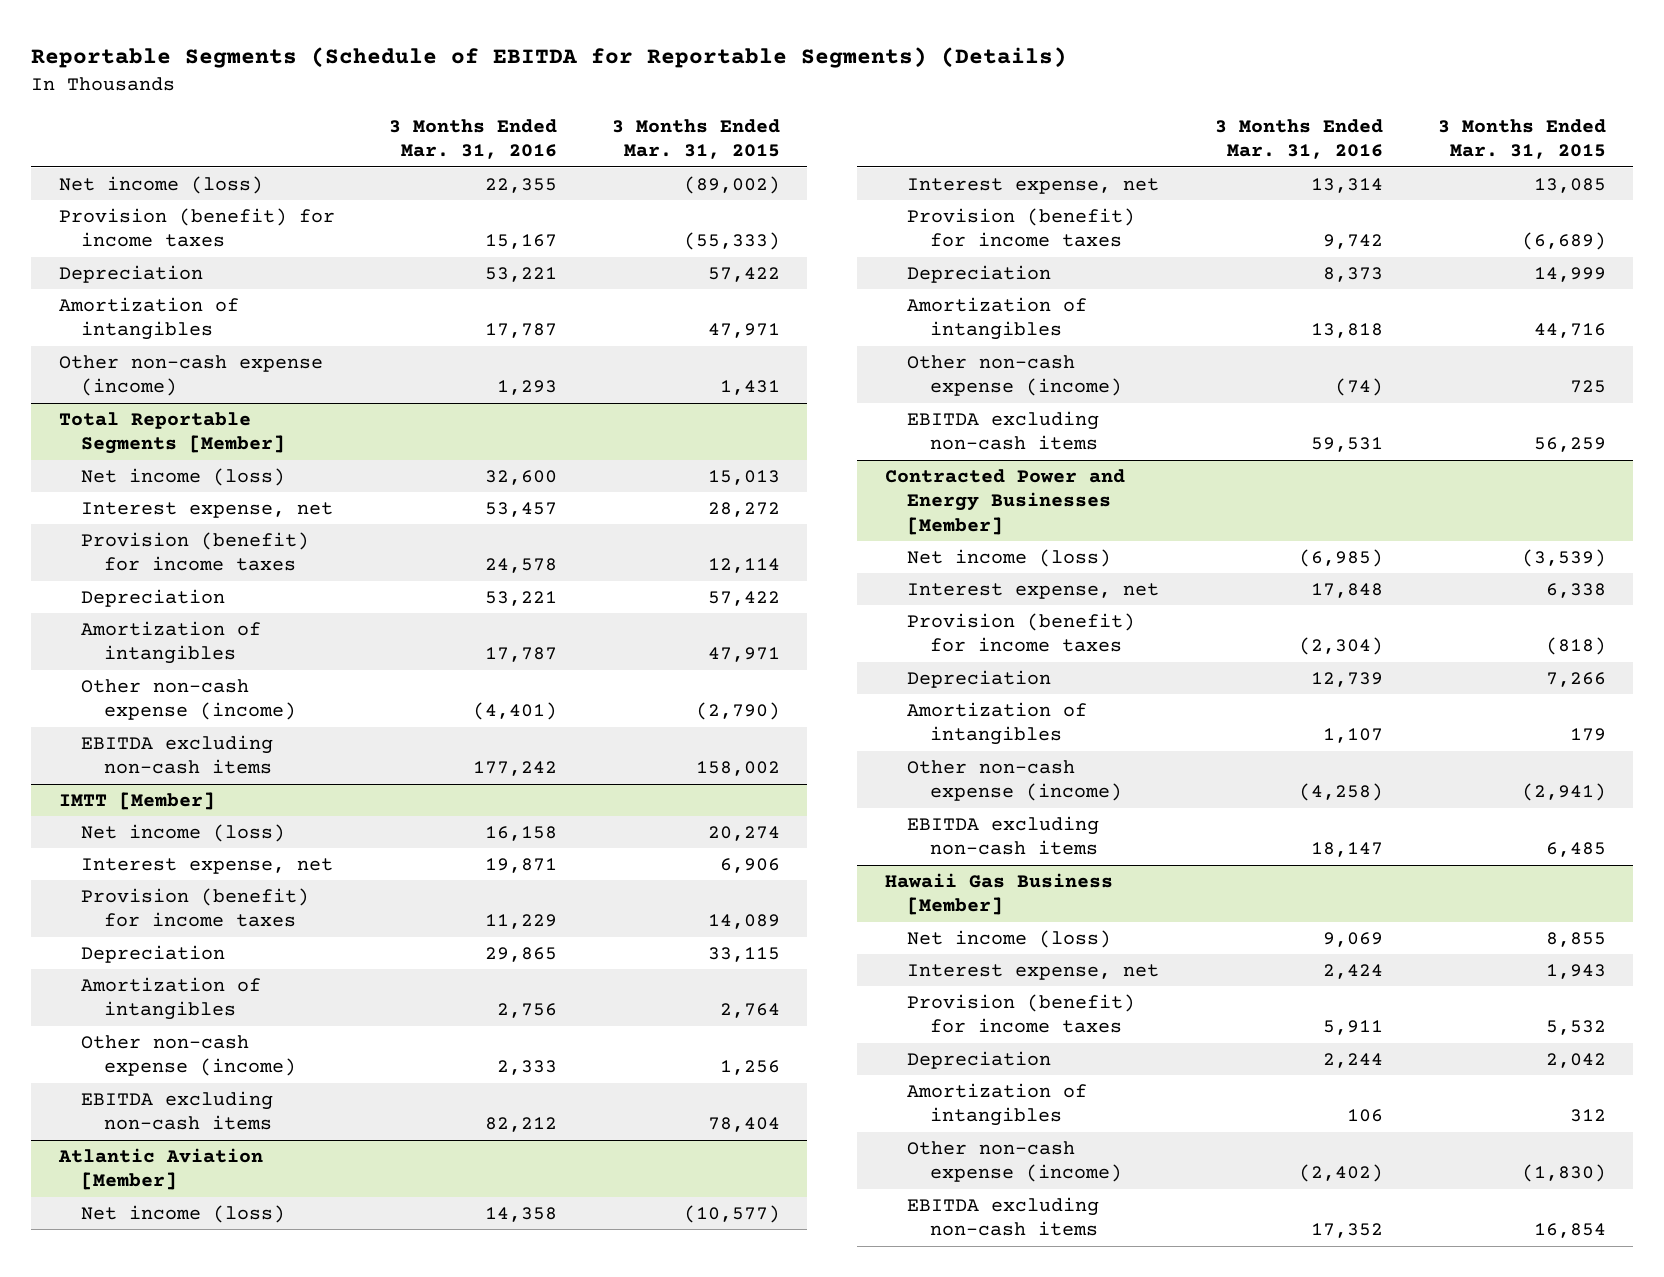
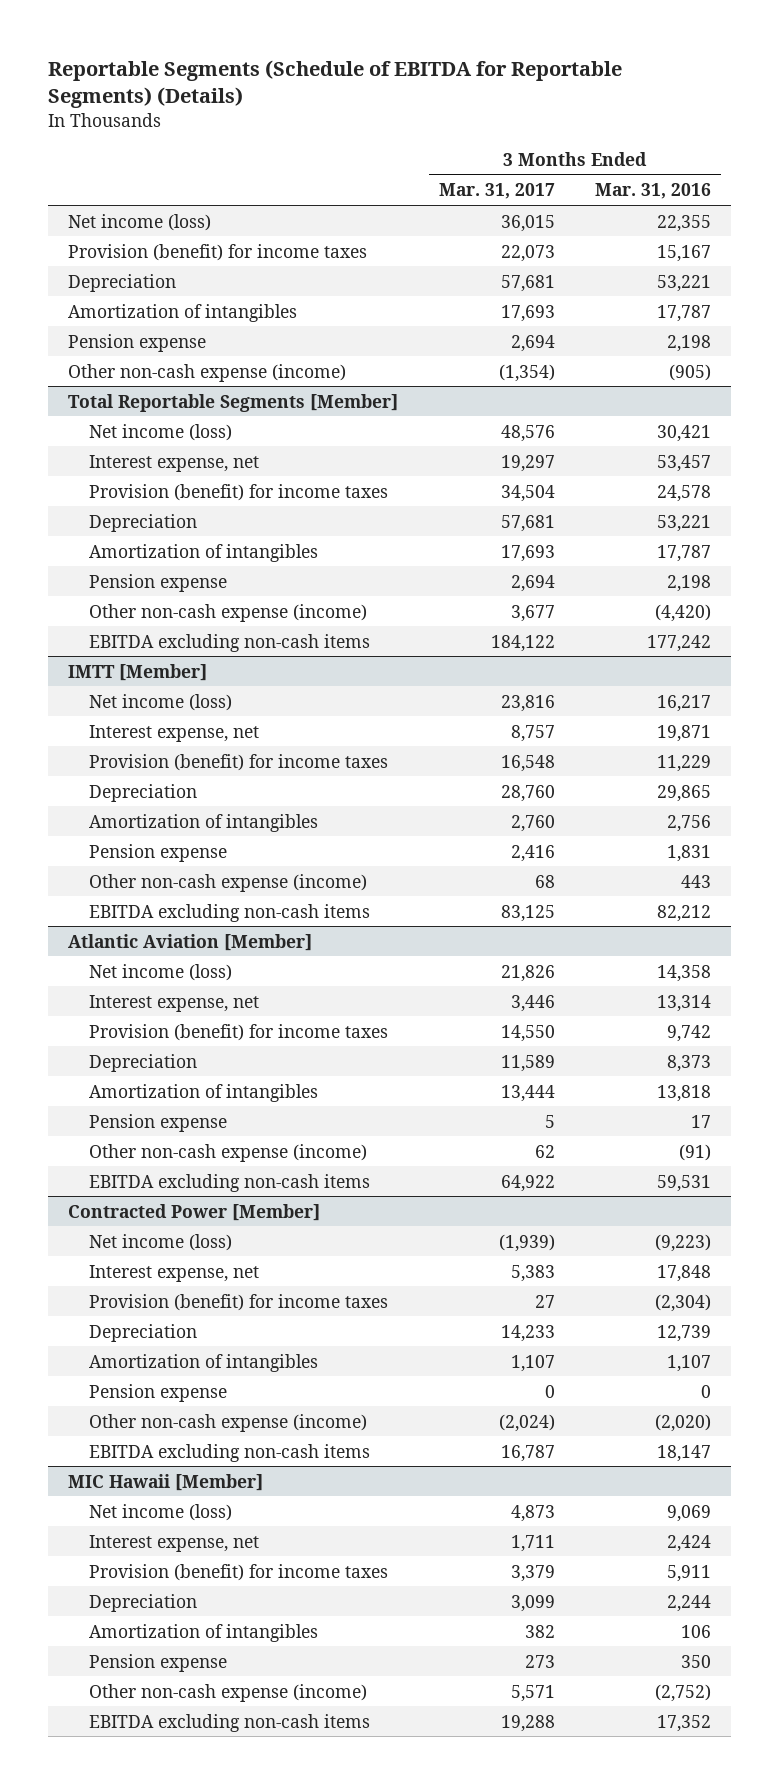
- | 3 Months Ended Mar. 31, 2016 | 3 Months Ended Mar. 31, 2015
+ | 3 Months Ended Mar. 31, 2017 | 3 Months Ended Mar. 31, 2016
- Other non-cash expense (income) | 1,293 | 1,431
+ Pension expense | 2,694 | 2,198
+ Other non-cash expense (income) | (1,354) | (905)
@ Total Reportable Segments [Member]
- Net income (loss) | 32,600 | 15,013
+ Net income (loss) | 48,576 | 30,421
- Other non-cash expense (income) | (4,401) | (2,790)
+ Pension expense | 2,694 | 2,198
+ Other non-cash expense (income) | 3,677 | (4,420)
@ IMTT [Member]
- Net income (loss) | 16,158 | 20,274
+ Net income (loss) | 23,816 | 16,217
- Other non-cash expense (income) | 2,333 | 1,256
+ Pension expense | 2,416 | 1,831
+ Other non-cash expense (income) | 68 | 443
@ Atlantic Aviation [Member]
- Other non-cash expense (income) | (74) | 725
+ Pension expense | 5 | 17
+ Other non-cash expense (income) | 62 | (91)
- Contracted Power and Energy Businesses [Member]
- Net income (loss) | (6,985) | (3,539)
+ Contracted Power [Member]
+ Net income (loss) | (1,939) | (9,223)
- Other non-cash expense (income) | (4,258) | (2,941)
+ Pension expense | 0 | 0
+ Other non-cash expense (income) | (2,024) | (2,020)
- Hawaii Gas Business [Member]
+ MIC Hawaii [Member]
- Other non-cash expense (income) | (2,402) | (1,830)
+ Pension expense | 273 | 350
+ Other non-cash expense (income) | 5,571 | (2,752)

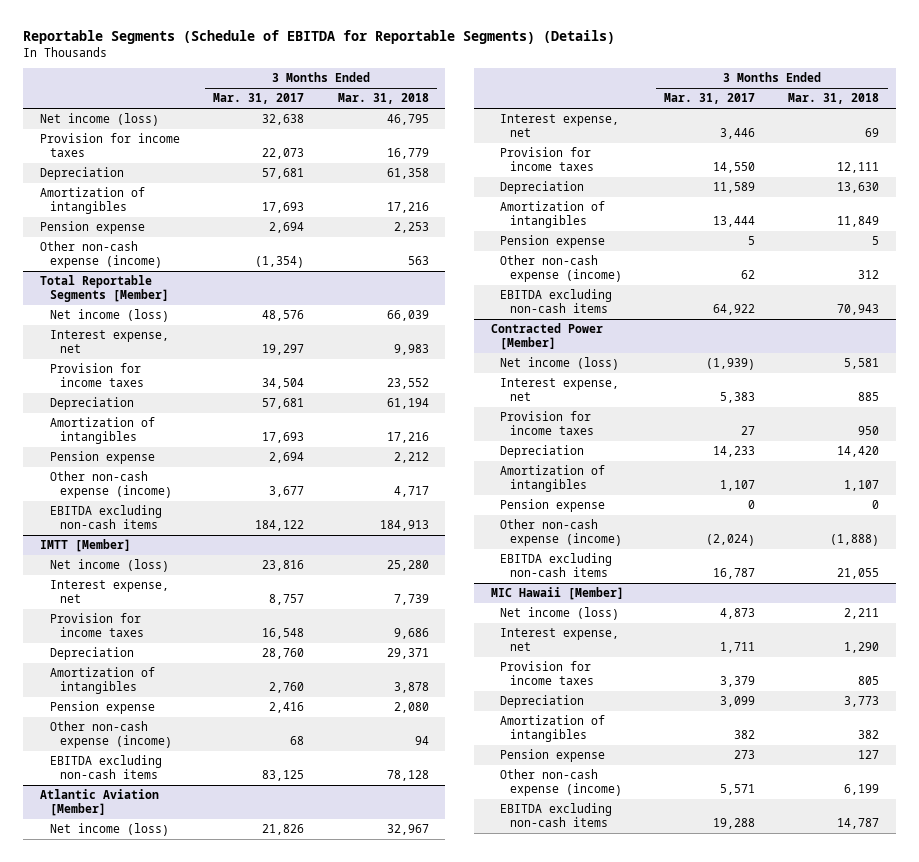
- | 3 Months Ended Mar. 31, 2017 | 3 Months Ended Mar. 31, 2016
+ | 3 Months Ended Mar. 31, 2017 | 3 Months Ended Mar. 31, 2018
- Net income (loss) | 36,015 | 22,355
- Provision (benefit) for income taxes | 22,073 | 15,167
+ Net income (loss) | 32,638 | 46,795
+ Provision for income taxes | 22,073 | 16,779
@ Total Reportable Segments [Member]
- Provision (benefit) for income taxes | 34,504 | 24,578
+ Provision for income taxes | 34,504 | 23,552
@ IMTT [Member]
- Provision (benefit) for income taxes | 16,548 | 11,229
+ Provision for income taxes | 16,548 | 9,686
@ Atlantic Aviation [Member]
- Provision (benefit) for income taxes | 14,550 | 9,742
+ Provision for income taxes | 14,550 | 12,111
@ Contracted Power [Member]
- Provision (benefit) for income taxes | 27 | (2,304)
+ Provision for income taxes | 27 | 950
@ MIC Hawaii [Member]
- Provision (benefit) for income taxes | 3,379 | 5,911
+ Provision for income taxes | 3,379 | 805

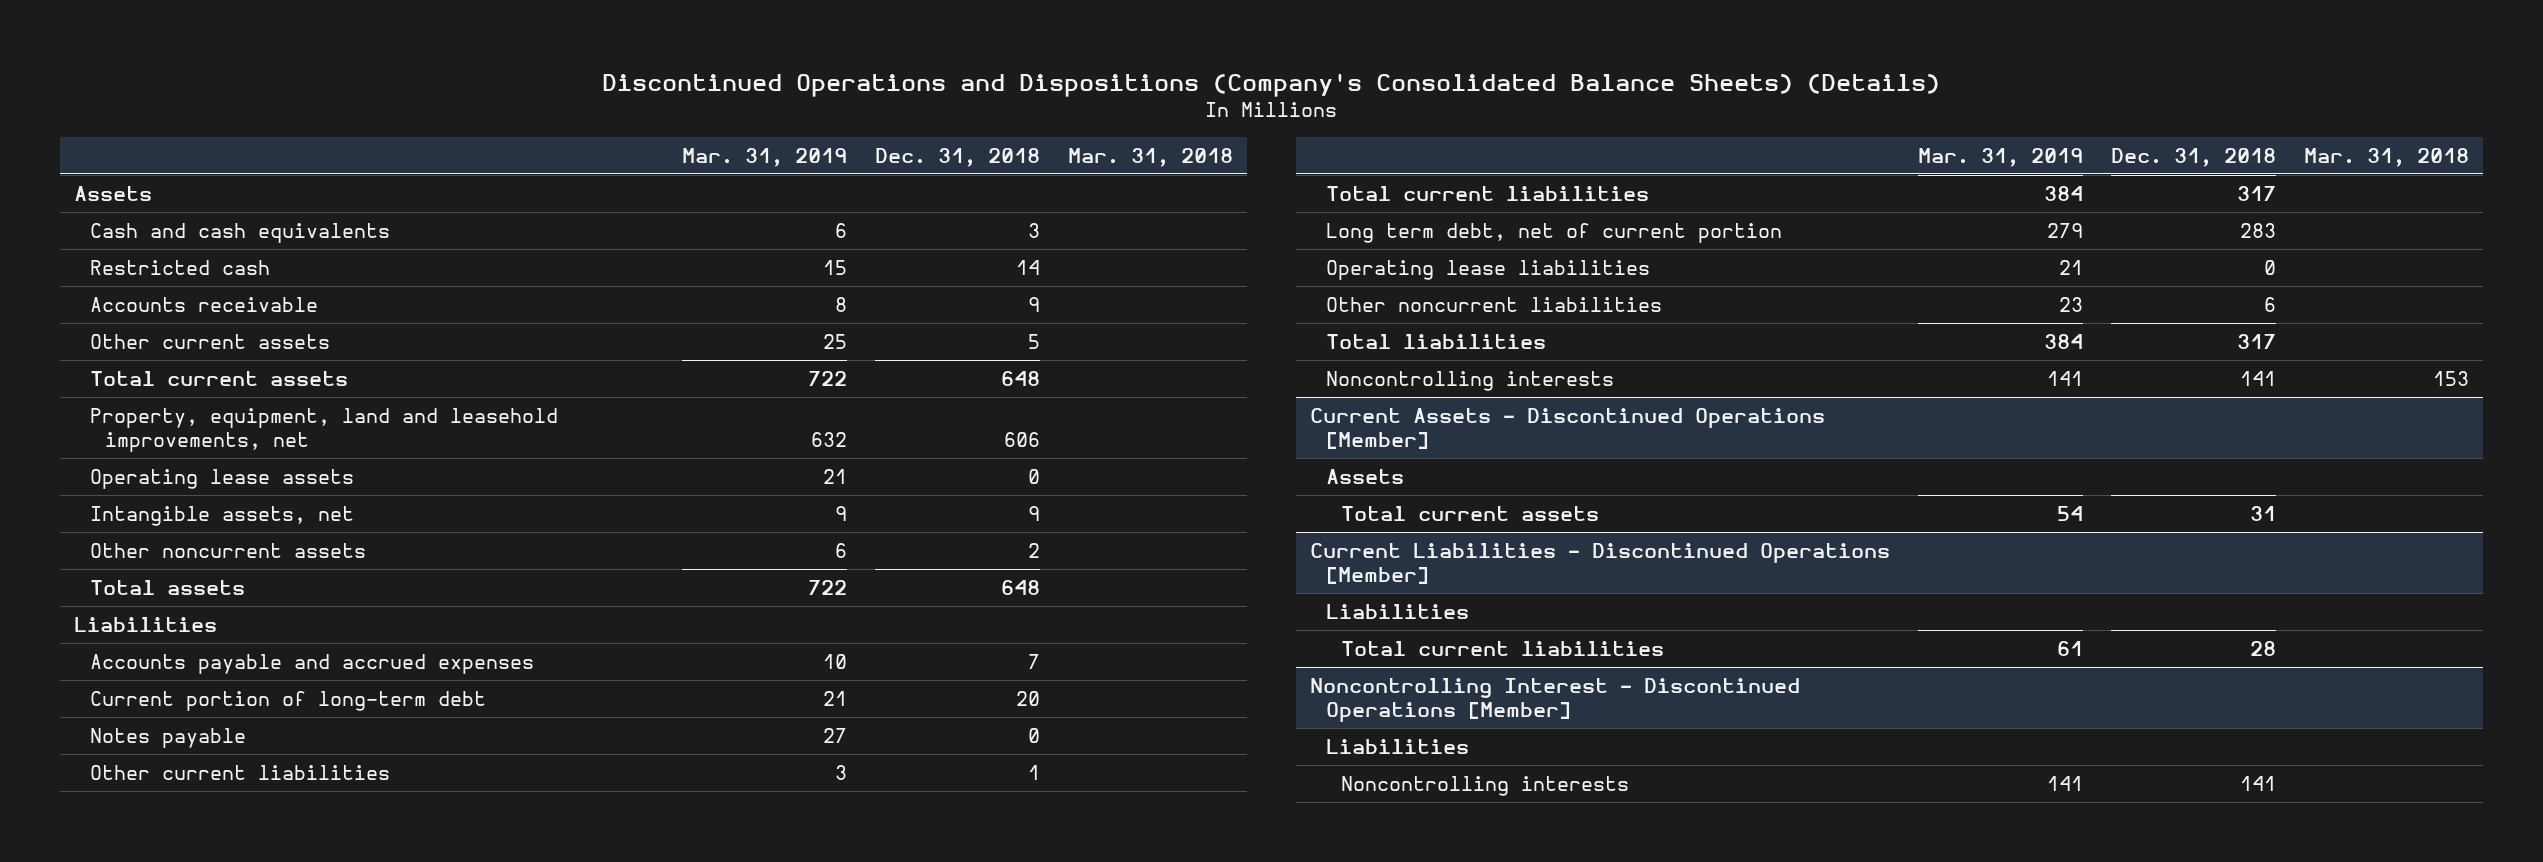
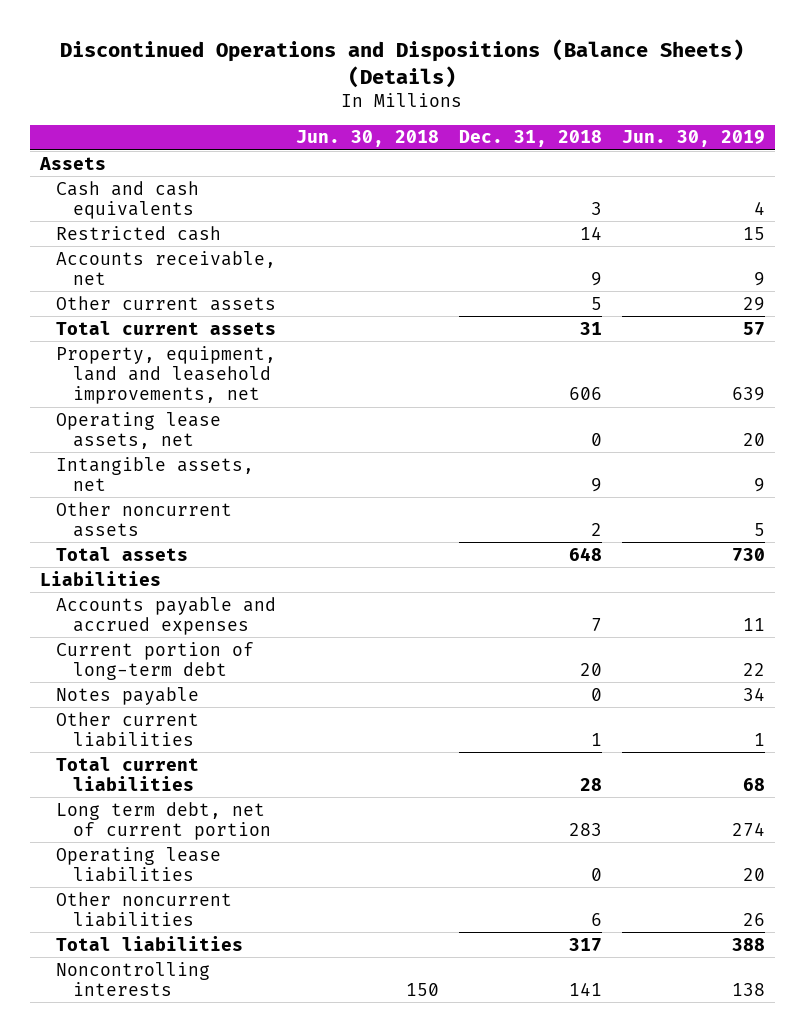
- Discontinued Operations and Dispositions (Company's Consolidated Balance Sheets) (Details)
+ Discontinued Operations and Dispositions (Balance Sheets) (Details)
- | Mar. 31, 2019 | Dec. 31, 2018 | Mar. 31, 2018
+ | Jun. 30, 2018 | Dec. 31, 2018 | Jun. 30, 2019
- Accounts receivable | 8 | 9 |
+ Accounts receivable, net | | 9 | 9
- Total current assets | 722 | 648 |
+ Total current assets | | 31 | 57
- Operating lease assets | 21 | 0 |
+ Operating lease assets, net | | 0 | 20
- Total current liabilities | 384 | 317 |
+ Total current liabilities | | 28 | 68
- Current Assets - Discontinued Operations [Member]
- Assets
- Total current assets | 54 | 31 |
- Current Liabilities - Discontinued Operations [Member]
- Liabilities
- Total current liabilities | 61 | 28 |
- Noncontrolling Interest - Discontinued Operations [Member]
- Liabilities
- Noncontrolling interests | 141 | 141 |

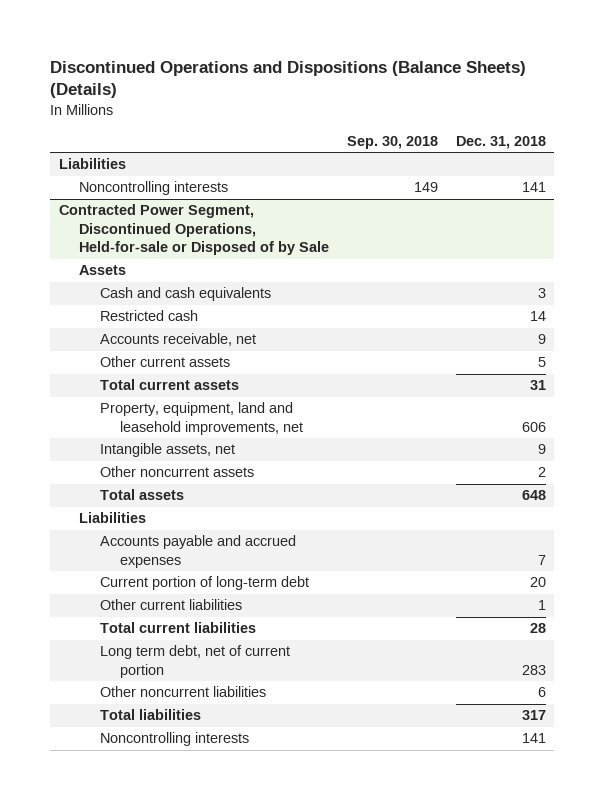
- | Jun. 30, 2018 | Dec. 31, 2018 | Jun. 30, 2019
+ | Sep. 30, 2018 | Dec. 31, 2018
+ Liabilities
+ Noncontrolling interests | 149 | 141
+ Contracted Power Segment, Discontinued Operations, Held-for-sale or Disposed of by Sale
- Operating lease assets, net | | 0 | 20
- Notes payable | | 0 | 34
- Operating lease liabilities | | 0 | 20

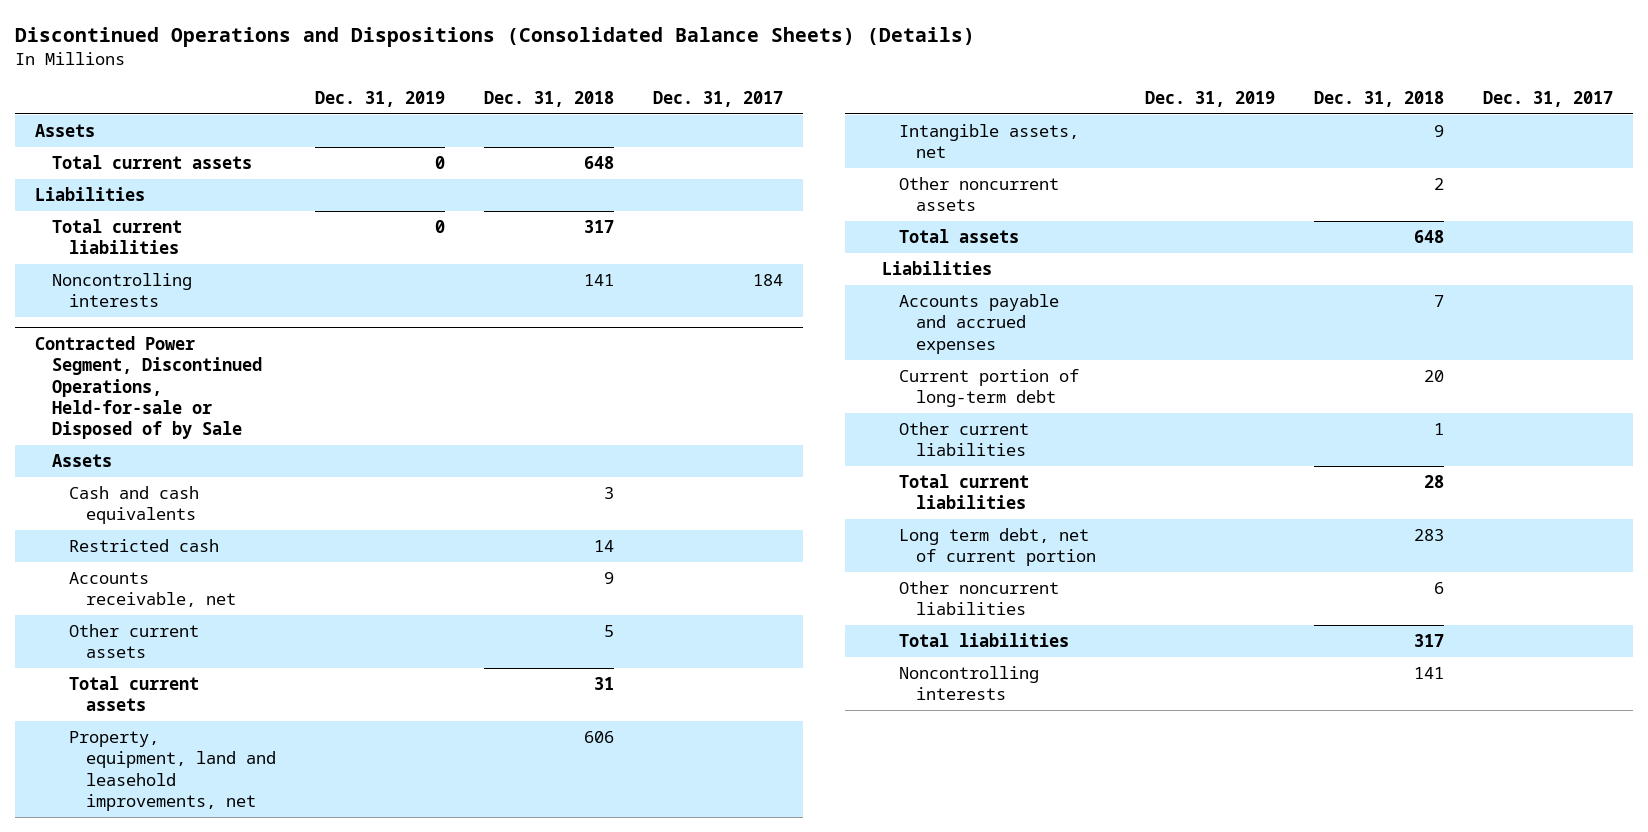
- Discontinued Operations and Dispositions (Balance Sheets) (Details)
+ Discontinued Operations and Dispositions (Consolidated Balance Sheets) (Details)
- | Sep. 30, 2018 | Dec. 31, 2018
+ | Dec. 31, 2019 | Dec. 31, 2018 | Dec. 31, 2017
+ Assets
+ Total current assets | 0 | 648 |
+ Total current liabilities | 0 | 317 |

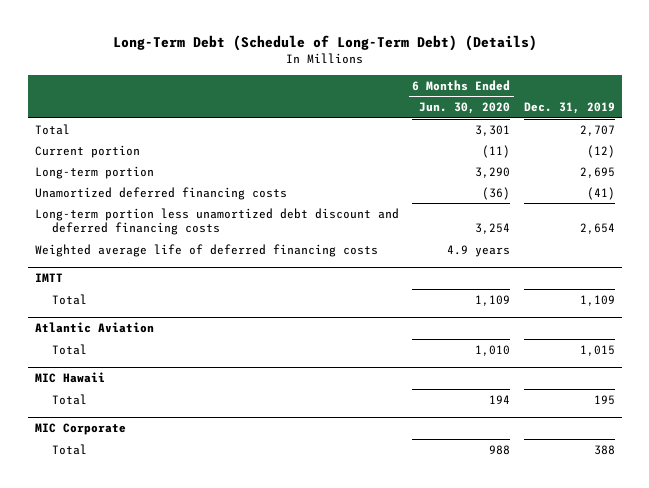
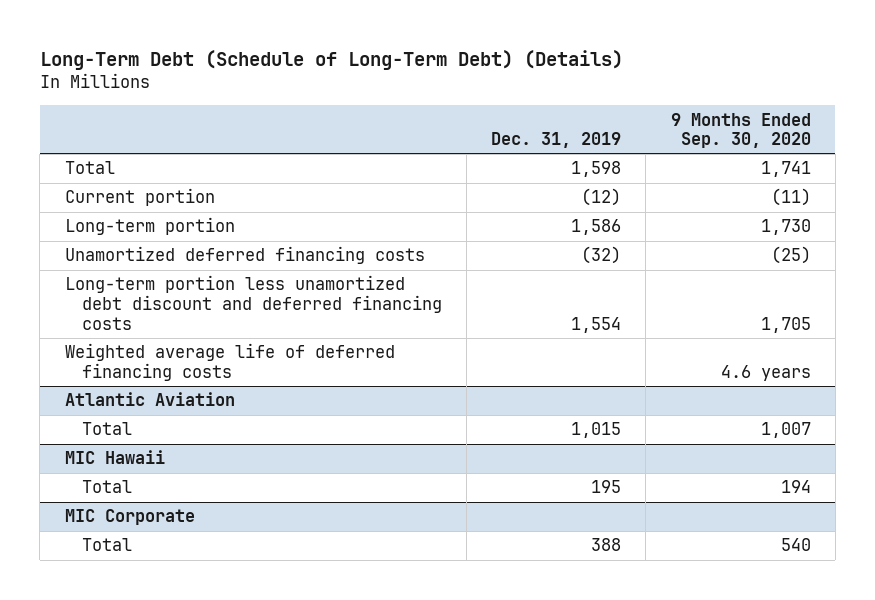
- | 6 Months Ended Jun. 30, 2020 | Dec. 31, 2019
+ | Dec. 31, 2019 | 9 Months Ended Sep. 30, 2020
- Total | 3,301 | 2,707
+ Total | 1,598 | 1,741
- Long-term portion | 3,290 | 2,695
- Unamortized deferred financing costs | (36) | (41)
- Long-term portion less unamortized debt discount and deferred financing costs | 3,254 | 2,654
+ Long-term portion | 1,586 | 1,730
+ Unamortized deferred financing costs | (32) | (25)
+ Long-term portion less unamortized debt discount and deferred financing costs | 1,554 | 1,705
- IMTT
- Total | 1,109 | 1,109

